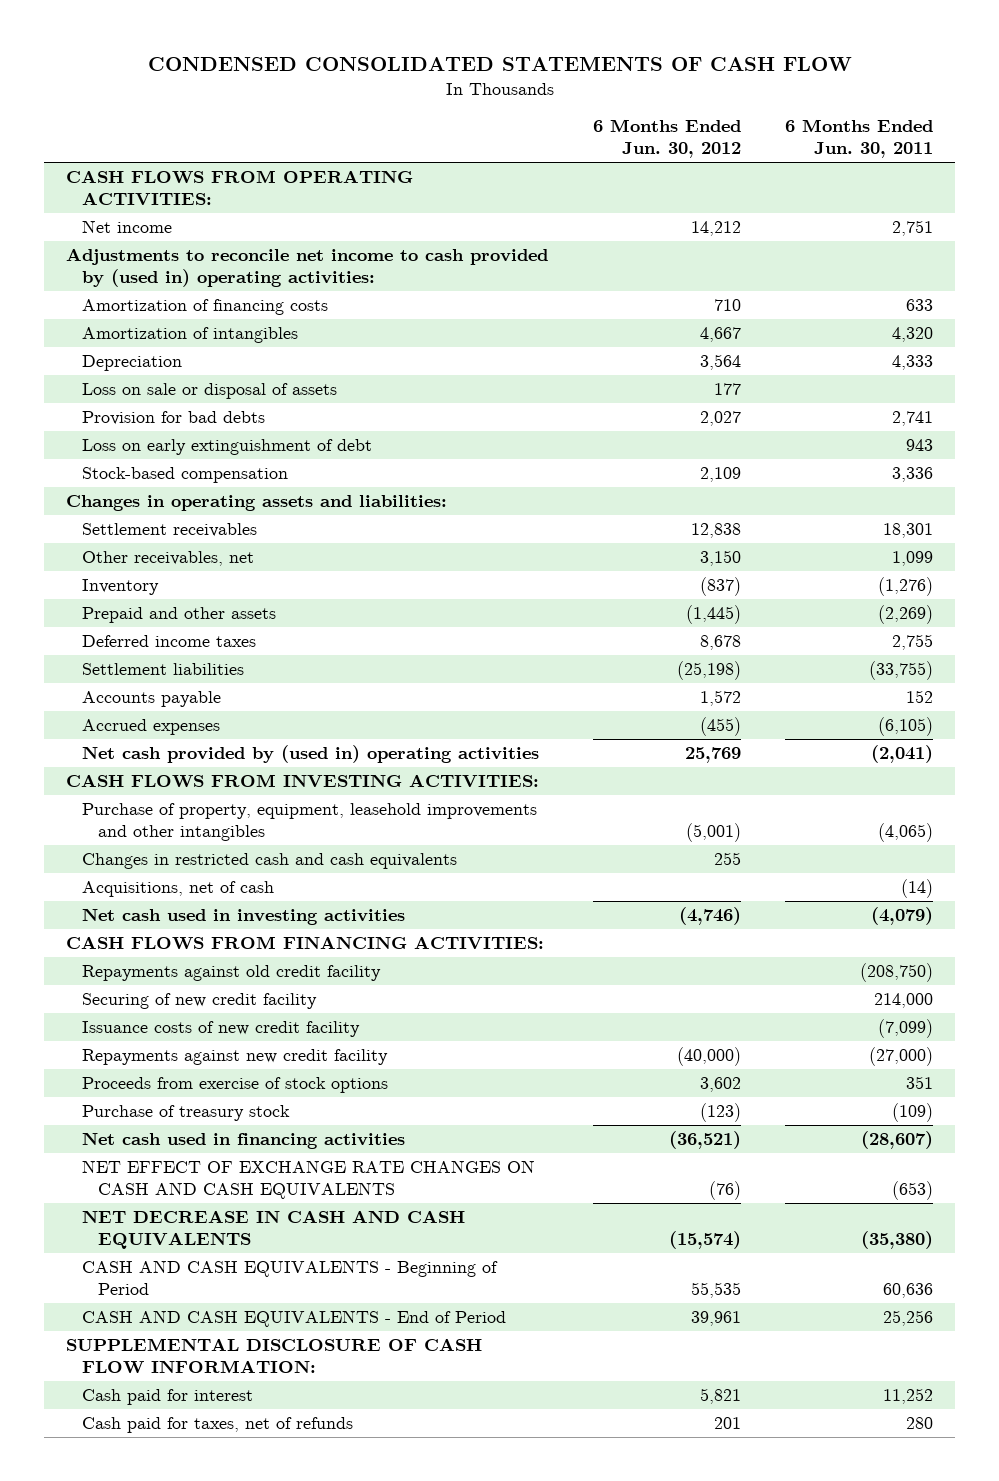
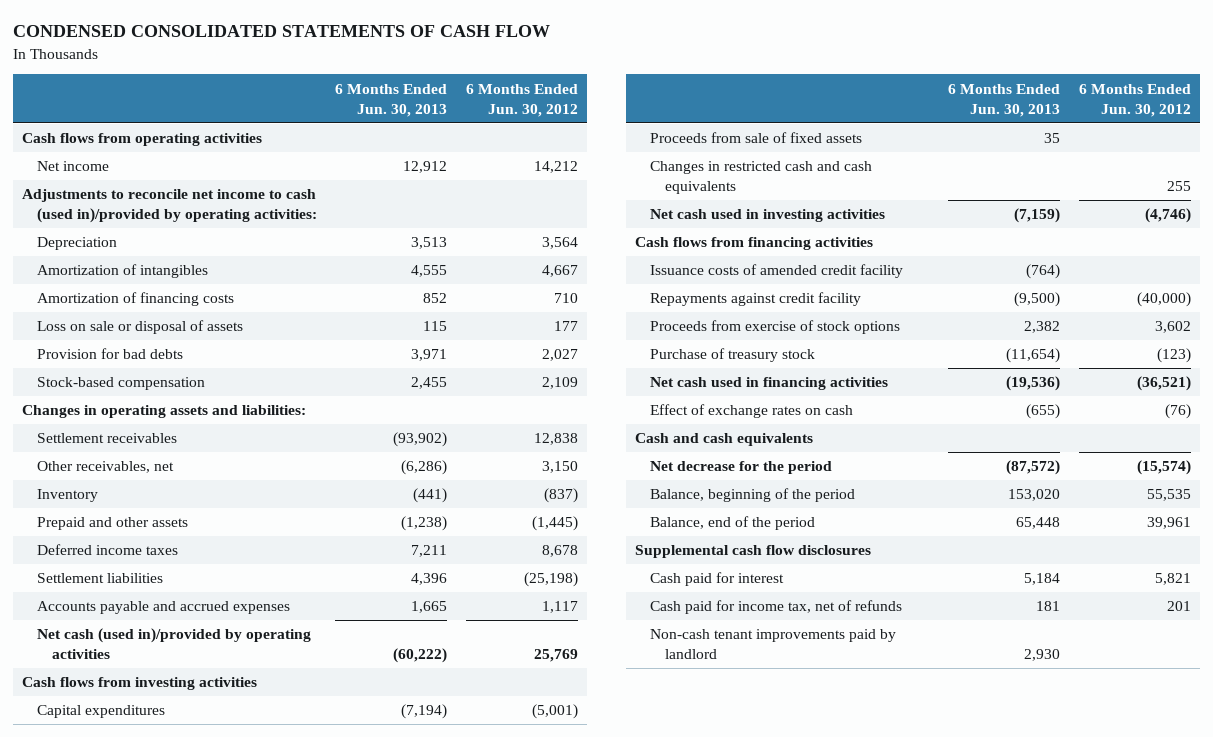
- | 6 Months Ended Jun. 30, 2012 | 6 Months Ended Jun. 30, 2011
+ | 6 Months Ended Jun. 30, 2013 | 6 Months Ended Jun. 30, 2012
- CASH FLOWS FROM OPERATING ACTIVITIES:
+ Cash flows from operating activities
- Adjustments to reconcile net income to cash provided by (used in) operating activities:
+ Adjustments to reconcile net income to cash (used in)/provided by operating activities:
moved down: Amortization of intangibles | 4,555 | 4,667
moved down: Amortization of financing costs | 852 | 710
- Loss on early extinguishment of debt | | 943
- Accounts payable | 1,572 | 152
- Accrued expenses | (455) | (6,105)
- Net cash provided by (used in) operating activities | 25,769 | (2,041)
- CASH FLOWS FROM INVESTING ACTIVITIES:
- Purchase of property, equipment, leasehold improvements and other intangibles | (5,001) | (4,065)
+ Accounts payable and accrued expenses | 1,665 | 1,117
+ Net cash (used in)/provided by operating activities | (60,222) | 25,769
+ Cash flows from investing activities
+ Capital expenditures | (7,194) | (5,001)
+ Proceeds from sale of fixed assets | 35 |
- Acquisitions, net of cash | | (14)
- CASH FLOWS FROM FINANCING ACTIVITIES:
- Repayments against old credit facility | | (208,750)
- Securing of new credit facility | | 214,000
- Issuance costs of new credit facility | | (7,099)
- Repayments against new credit facility | (40,000) | (27,000)
+ Cash flows from financing activities
+ Issuance costs of amended credit facility | (764) |
+ Repayments against credit facility | (9,500) | (40,000)
- NET EFFECT OF EXCHANGE RATE CHANGES ON CASH AND CASH EQUIVALENTS | (76) | (653)
- NET DECREASE IN CASH AND CASH EQUIVALENTS | (15,574) | (35,380)
- CASH AND CASH EQUIVALENTS - Beginning of Period | 55,535 | 60,636
- CASH AND CASH EQUIVALENTS - End of Period | 39,961 | 25,256
- SUPPLEMENTAL DISCLOSURE OF CASH FLOW INFORMATION:
+ Effect of exchange rates on cash | (655) | (76)
+ Cash and cash equivalents
+ Net decrease for the period | (87,572) | (15,574)
+ Balance, beginning of the period | 153,020 | 55,535
+ Balance, end of the period | 65,448 | 39,961
+ Supplemental cash flow disclosures
- Cash paid for taxes, net of refunds | 201 | 280
+ Cash paid for income tax, net of refunds | 181 | 201
+ Non-cash tenant improvements paid by landlord | 2,930 |

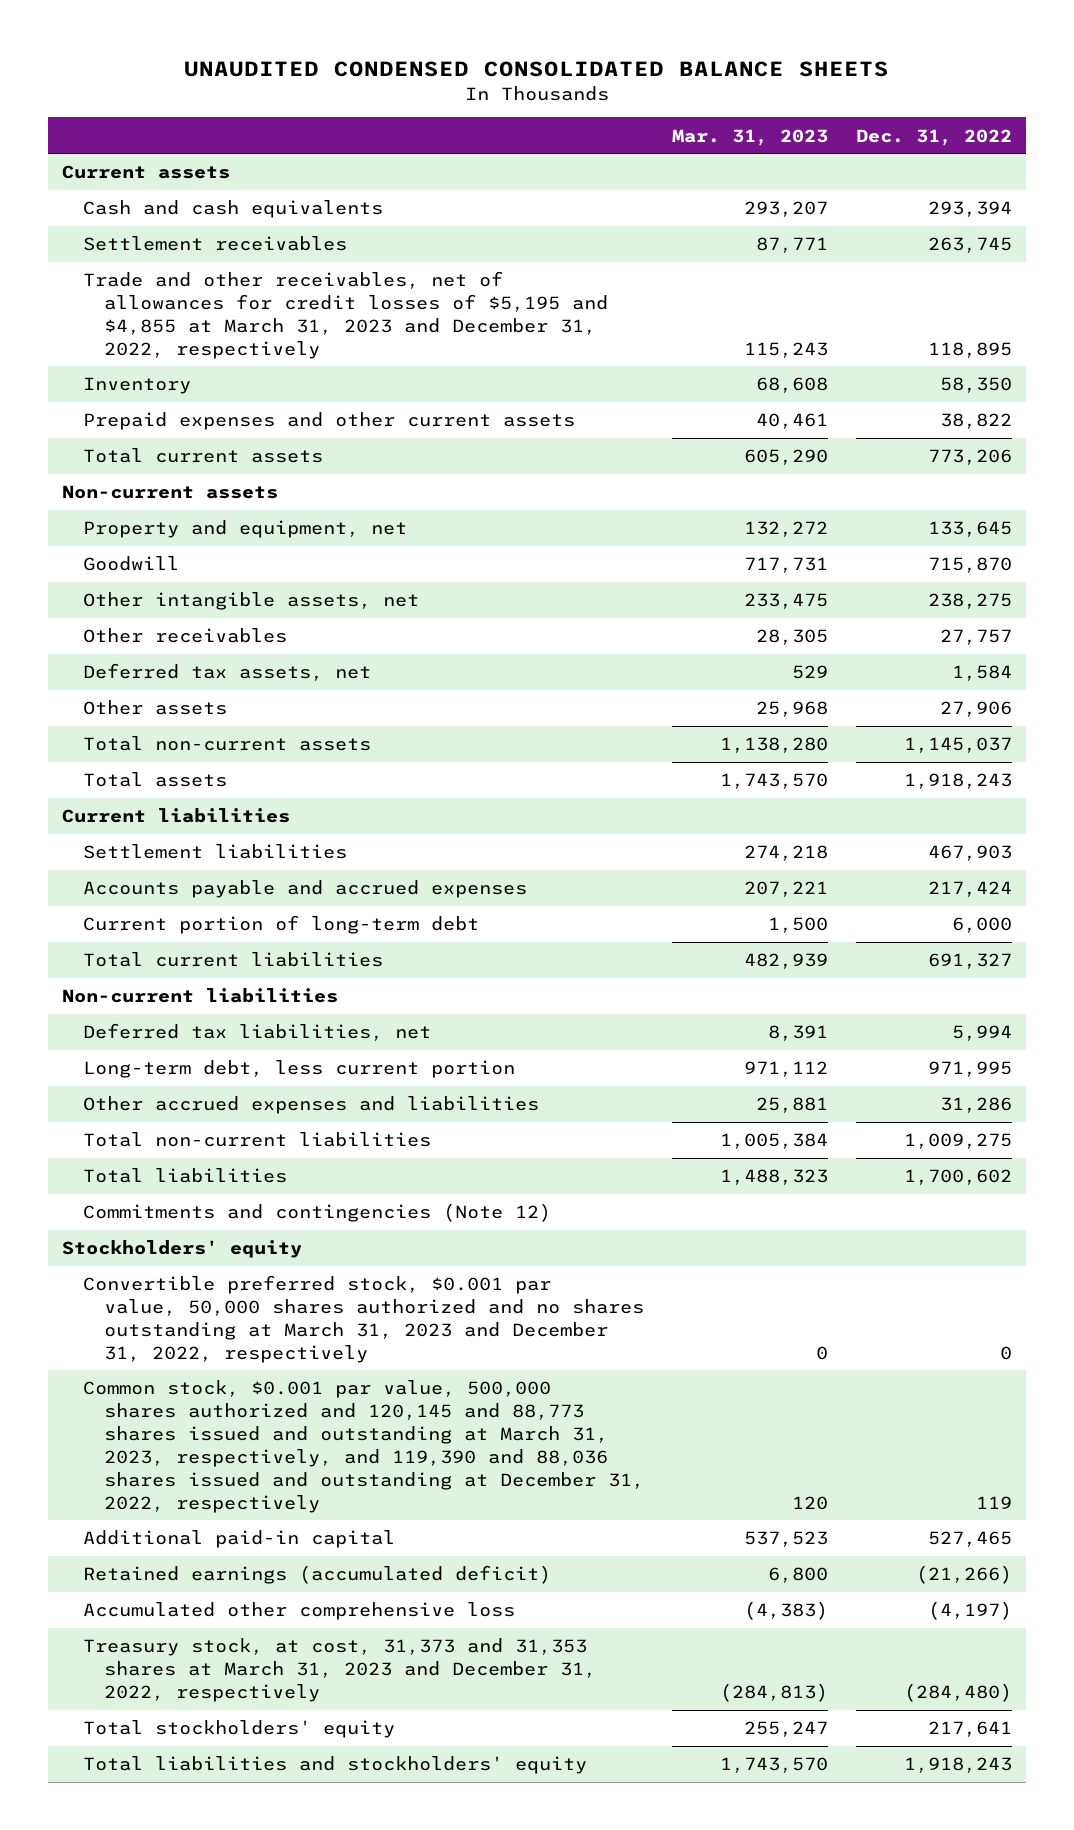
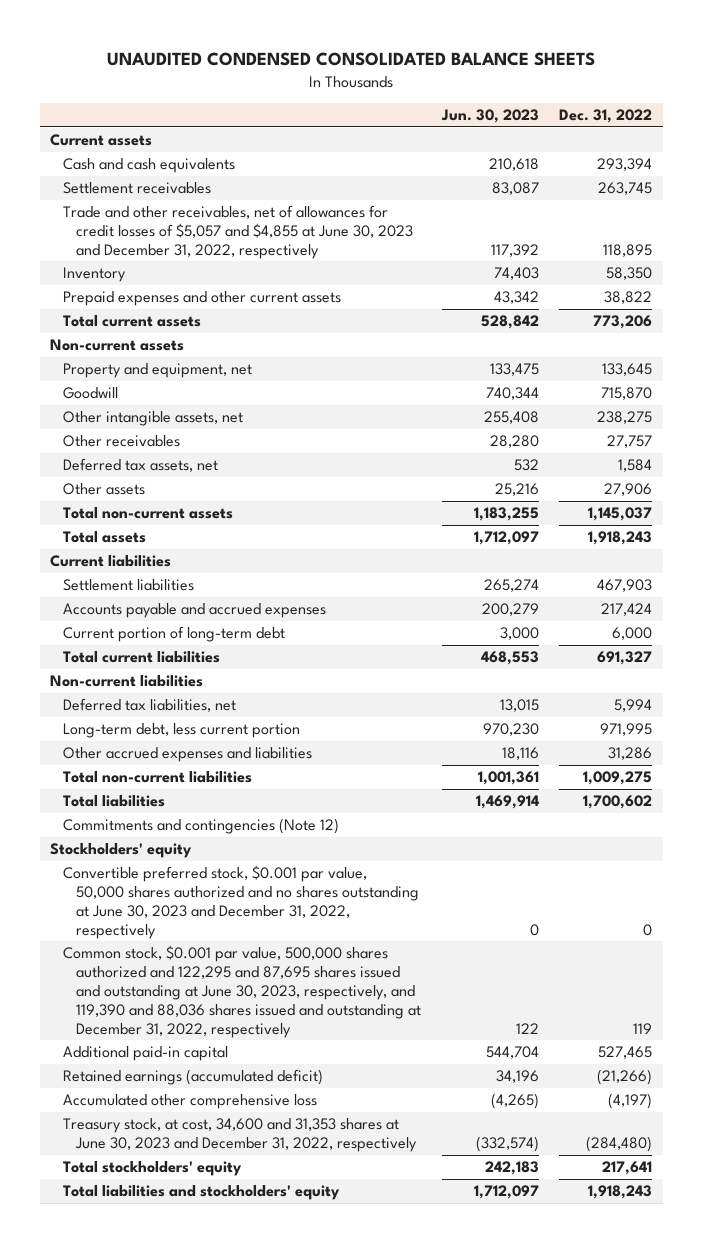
- | Mar. 31, 2023 | Dec. 31, 2022
+ | Jun. 30, 2023 | Dec. 31, 2022
- Trade and other receivables, net of allowances for credit losses of $5,195 and $4,855 at March 31, 2023 and December 31, 2022, respectively | 115,243 | 118,895
+ Trade and other receivables, net of allowances for credit losses of $5,057 and $4,855 at June 30, 2023 and December 31, 2022, respectively | 117,392 | 118,895
- Convertible preferred stock, $0.001 par value, 50,000 shares authorized and no shares outstanding at March 31, 2023 and December 31, 2022, respectively | 0 | 0
- Common stock, $0.001 par value, 500,000 shares authorized and 120,145 and 88,773 shares issued and outstanding at March 31, 2023, respectively, and 119,390 and 88,036 shares issued and outstanding at December 31, 2022, respectively | 120 | 119
+ Convertible preferred stock, $0.001 par value, 50,000 shares authorized and no shares outstanding at June 30, 2023 and December 31, 2022, respectively | 0 | 0
+ Common stock, $0.001 par value, 500,000 shares authorized and 122,295 and 87,695 shares issued and outstanding at June 30, 2023, respectively, and 119,390 and 88,036 shares issued and outstanding at December 31, 2022, respectively | 122 | 119
- Treasury stock, at cost, 31,373 and 31,353 shares at March 31, 2023 and December 31, 2022, respectively | (284,813) | (284,480)
+ Treasury stock, at cost, 34,600 and 31,353 shares at June 30, 2023 and December 31, 2022, respectively | (332,574) | (284,480)

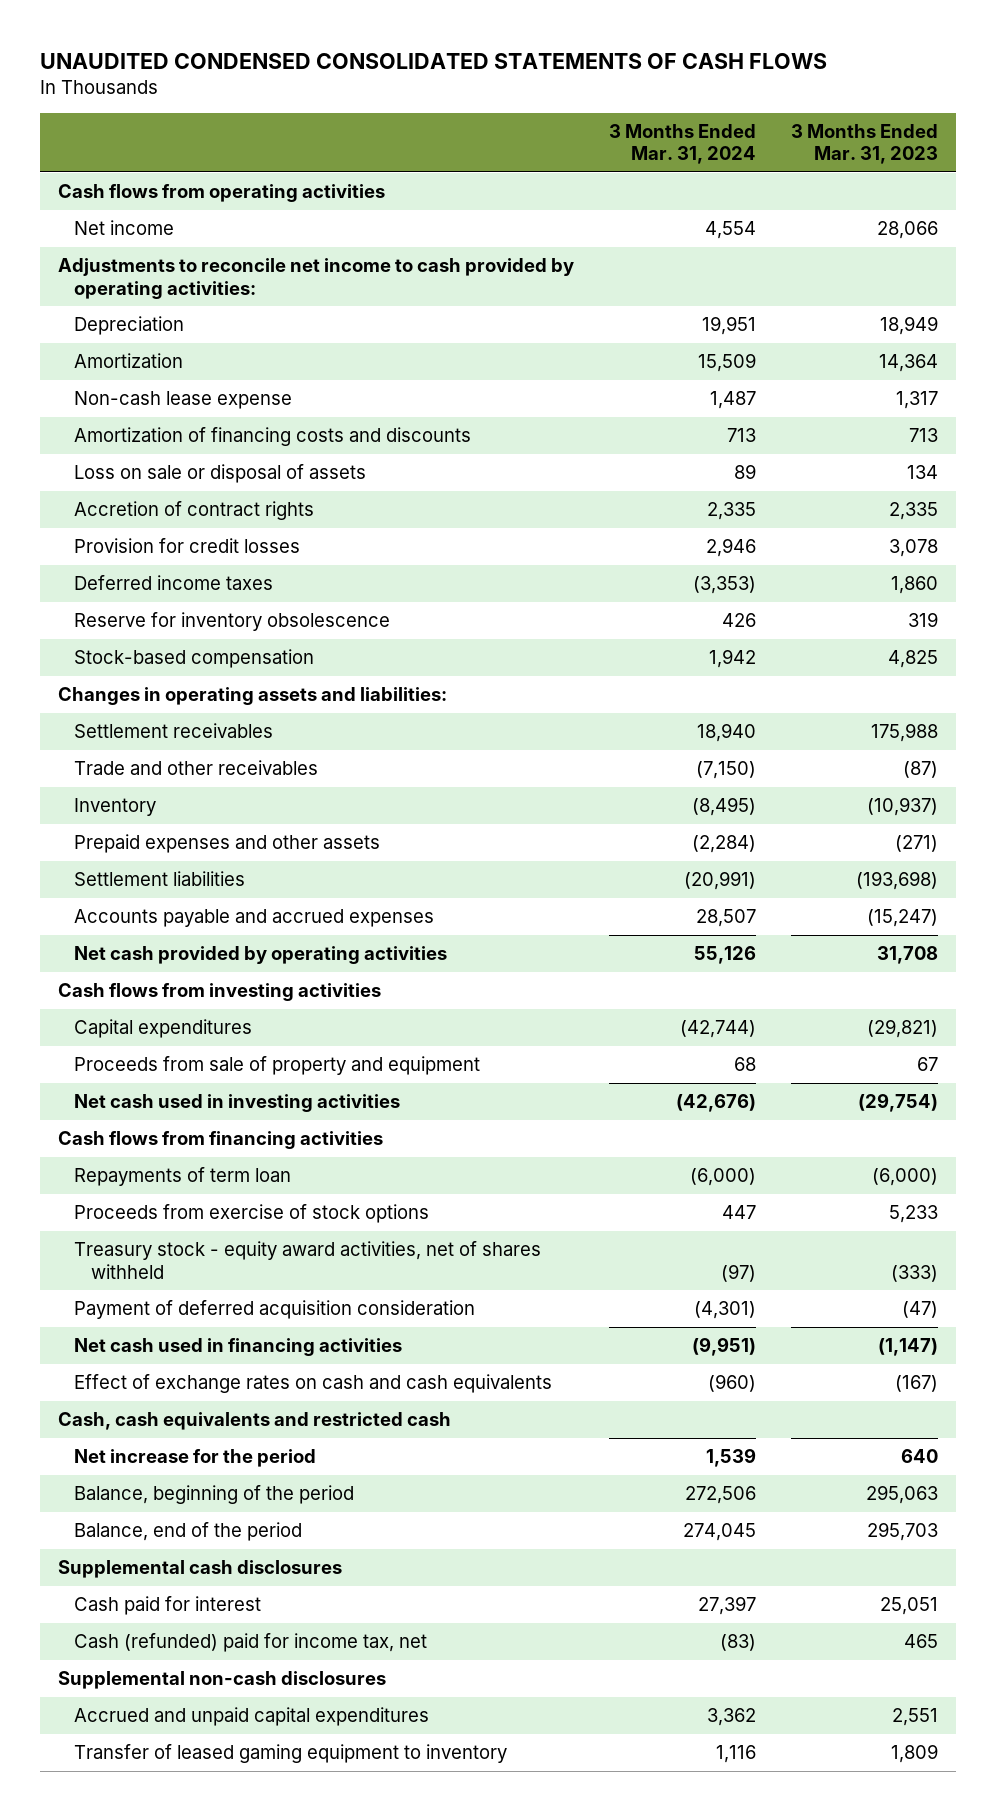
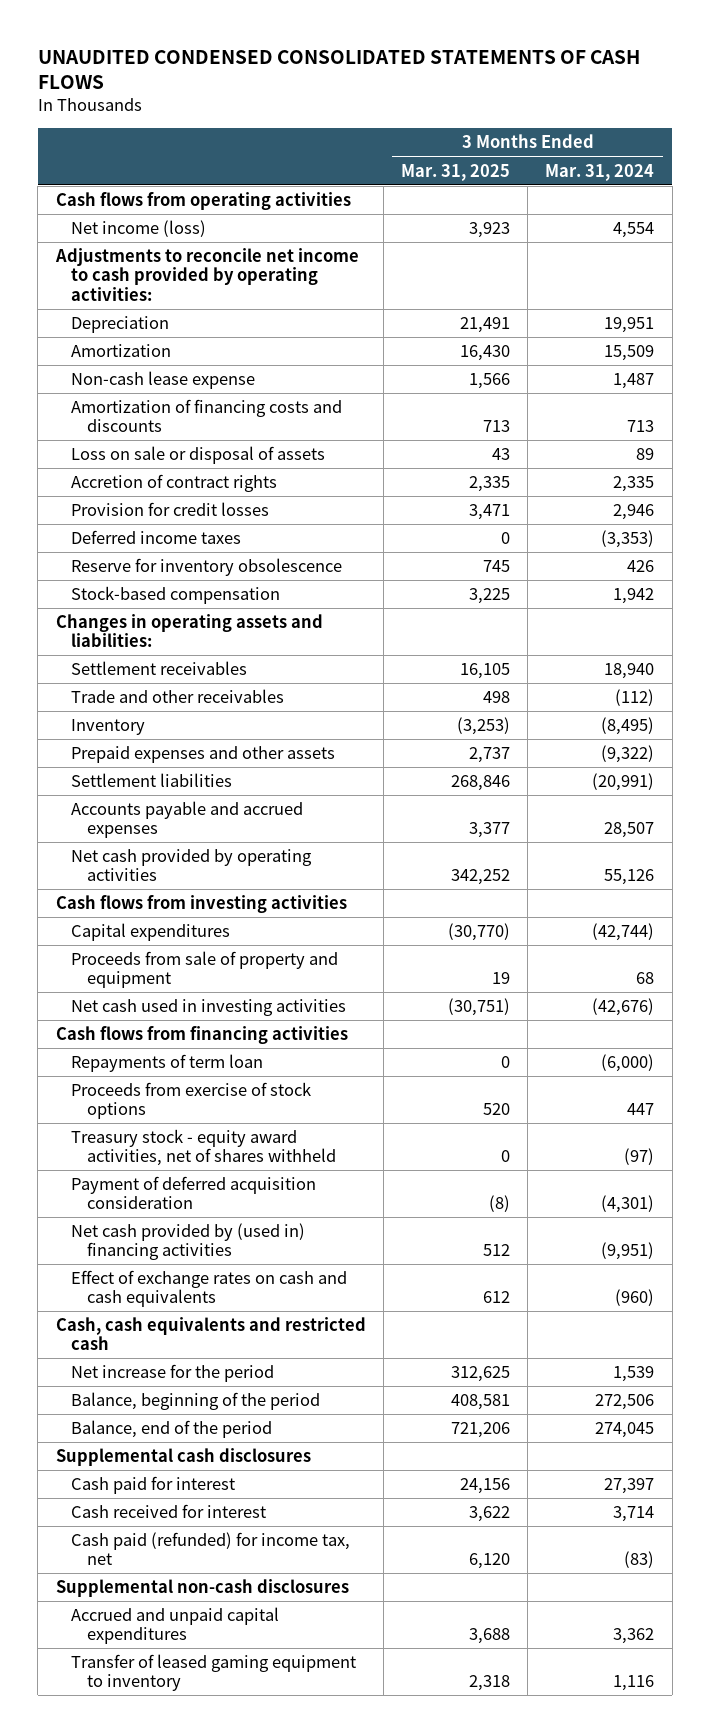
- | 3 Months Ended Mar. 31, 2024 | 3 Months Ended Mar. 31, 2023
+ | 3 Months Ended Mar. 31, 2025 | 3 Months Ended Mar. 31, 2024
- Net income | 4,554 | 28,066
+ Net income (loss) | 3,923 | 4,554
- Trade and other receivables | (7,150) | (87)
+ Trade and other receivables | 498 | (112)
- Prepaid expenses and other assets | (2,284) | (271)
+ Prepaid expenses and other assets | 2,737 | (9,322)
- Net cash used in financing activities | (9,951) | (1,147)
+ Net cash provided by (used in) financing activities | 512 | (9,951)
- Cash (refunded) paid for income tax, net | (83) | 465
+ Cash received for interest | 3,622 | 3,714
+ Cash paid (refunded) for income tax, net | 6,120 | (83)

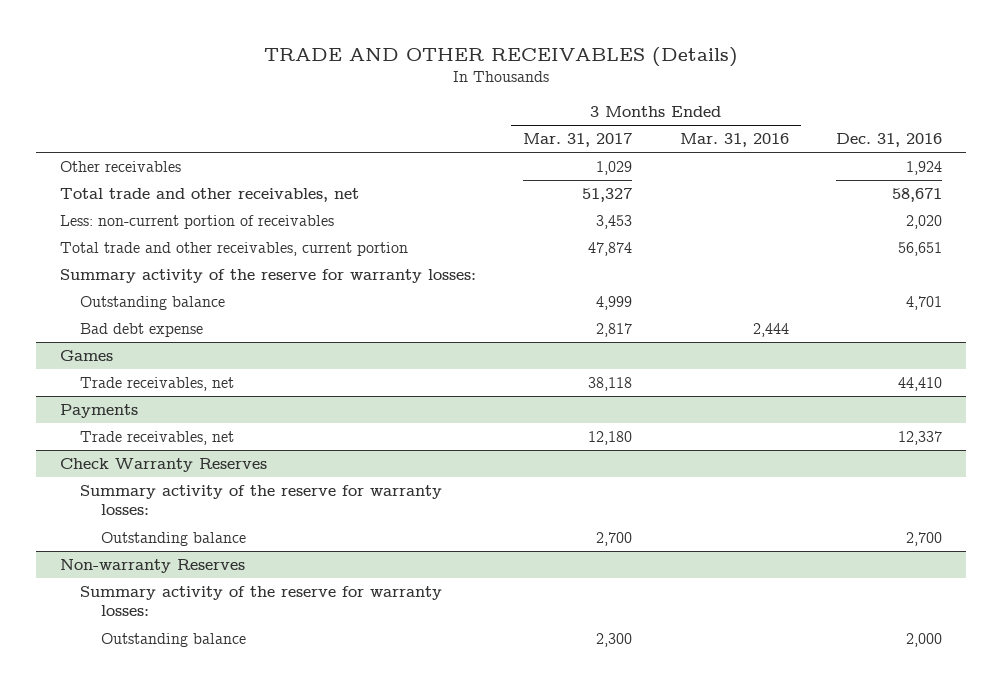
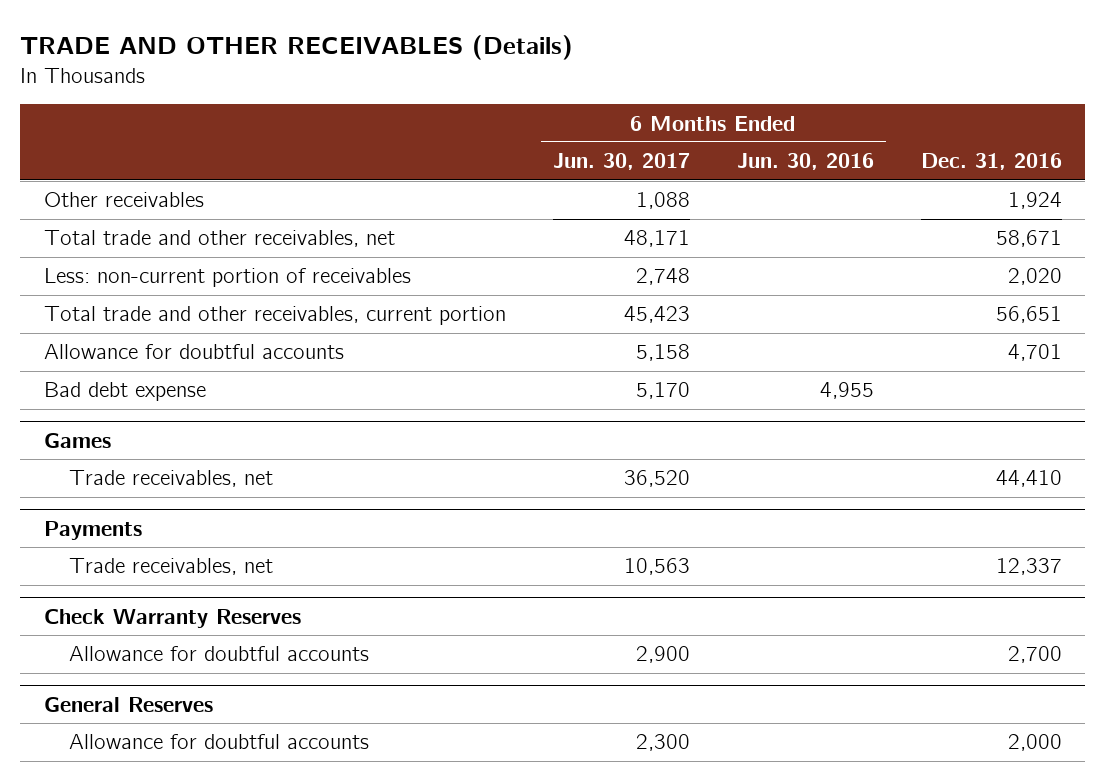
- | 3 Months Ended Mar. 31, 2017 | 3 Months Ended Mar. 31, 2016 | Dec. 31, 2016
+ | 6 Months Ended Jun. 30, 2017 | 6 Months Ended Jun. 30, 2016 | Dec. 31, 2016
- Summary activity of the reserve for warranty losses:
- Outstanding balance | 4,999 | | 4,701
+ Allowance for doubtful accounts | 5,158 | | 4,701
@ Check Warranty Reserves
- Summary activity of the reserve for warranty losses:
- Outstanding balance | 2,700 | | 2,700
- Non-warranty Reserves
- Summary activity of the reserve for warranty losses:
- Outstanding balance | 2,300 | | 2,000
@ Check Warranty Reserves
+ Allowance for doubtful accounts | 2,900 | | 2,700
+ General Reserves
+ Allowance for doubtful accounts | 2,300 | | 2,000

